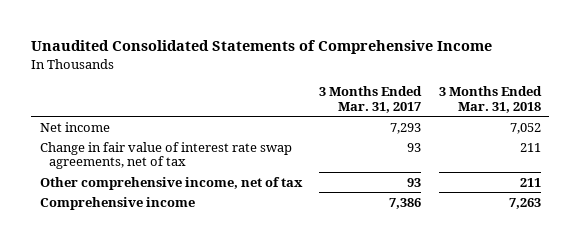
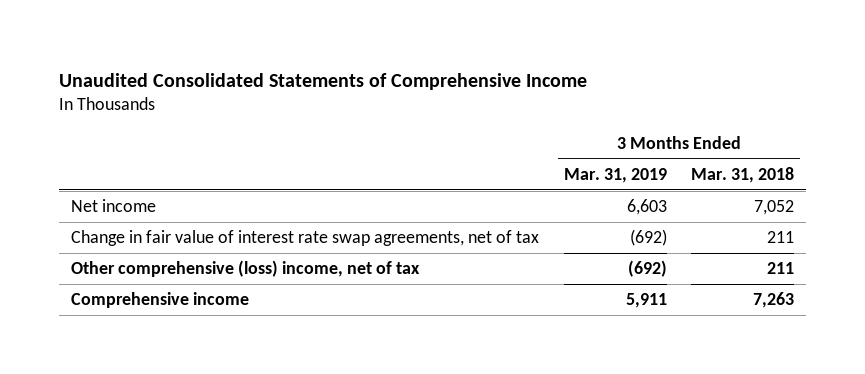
- | 3 Months Ended Mar. 31, 2017 | 3 Months Ended Mar. 31, 2018
+ | 3 Months Ended Mar. 31, 2019 | 3 Months Ended Mar. 31, 2018
- Other comprehensive income, net of tax | 93 | 211
+ Other comprehensive (loss) income, net of tax | (692) | 211

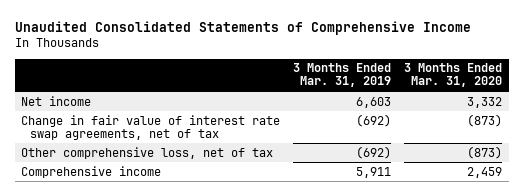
- | 3 Months Ended Mar. 31, 2019 | 3 Months Ended Mar. 31, 2018
+ | 3 Months Ended Mar. 31, 2019 | 3 Months Ended Mar. 31, 2020
- Other comprehensive (loss) income, net of tax | (692) | 211
+ Other comprehensive loss, net of tax | (692) | (873)

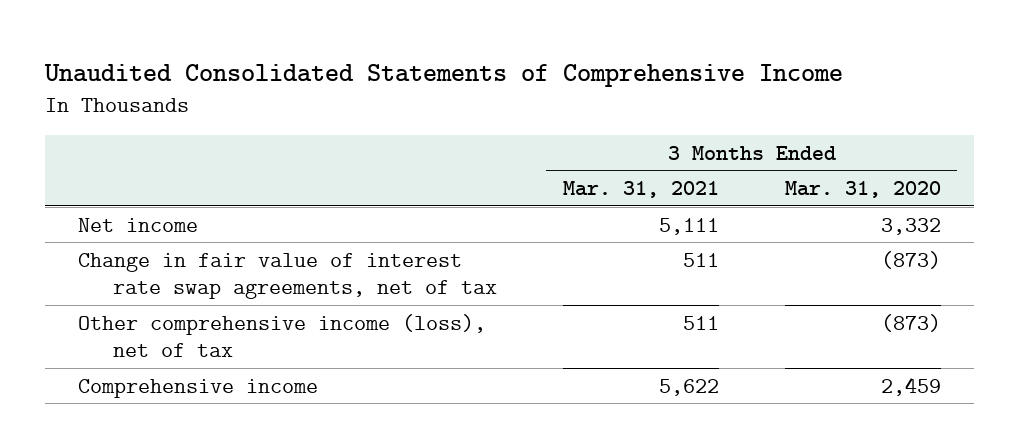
- | 3 Months Ended Mar. 31, 2019 | 3 Months Ended Mar. 31, 2020
+ | 3 Months Ended Mar. 31, 2021 | 3 Months Ended Mar. 31, 2020
- Other comprehensive loss, net of tax | (692) | (873)
+ Other comprehensive income (loss), net of tax | 511 | (873)

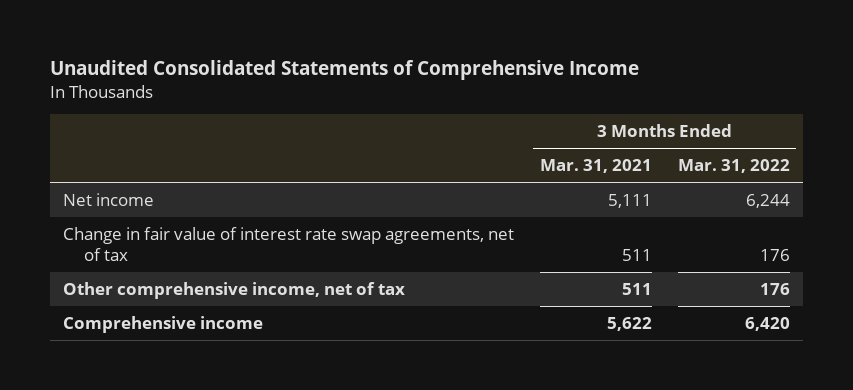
- | 3 Months Ended Mar. 31, 2021 | 3 Months Ended Mar. 31, 2020
+ | 3 Months Ended Mar. 31, 2021 | 3 Months Ended Mar. 31, 2022
- Other comprehensive income (loss), net of tax | 511 | (873)
+ Other comprehensive income, net of tax | 511 | 176

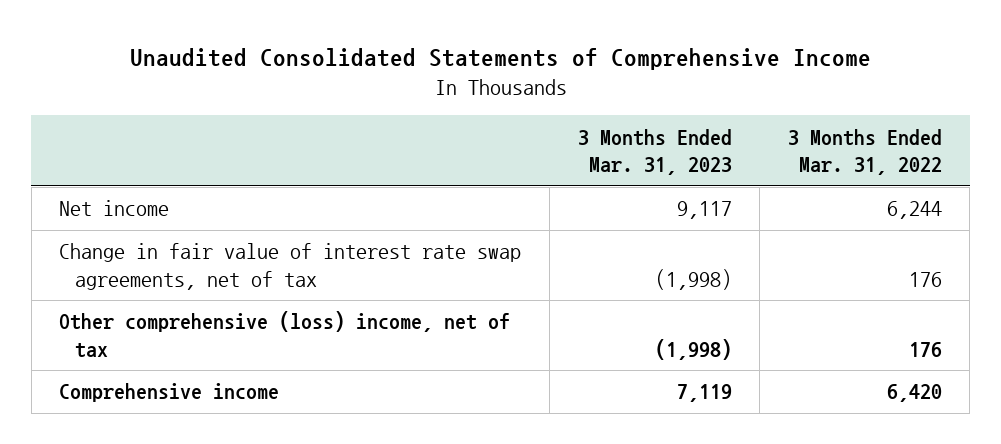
- | 3 Months Ended Mar. 31, 2021 | 3 Months Ended Mar. 31, 2022
+ | 3 Months Ended Mar. 31, 2023 | 3 Months Ended Mar. 31, 2022
- Other comprehensive income, net of tax | 511 | 176
+ Other comprehensive (loss) income, net of tax | (1,998) | 176

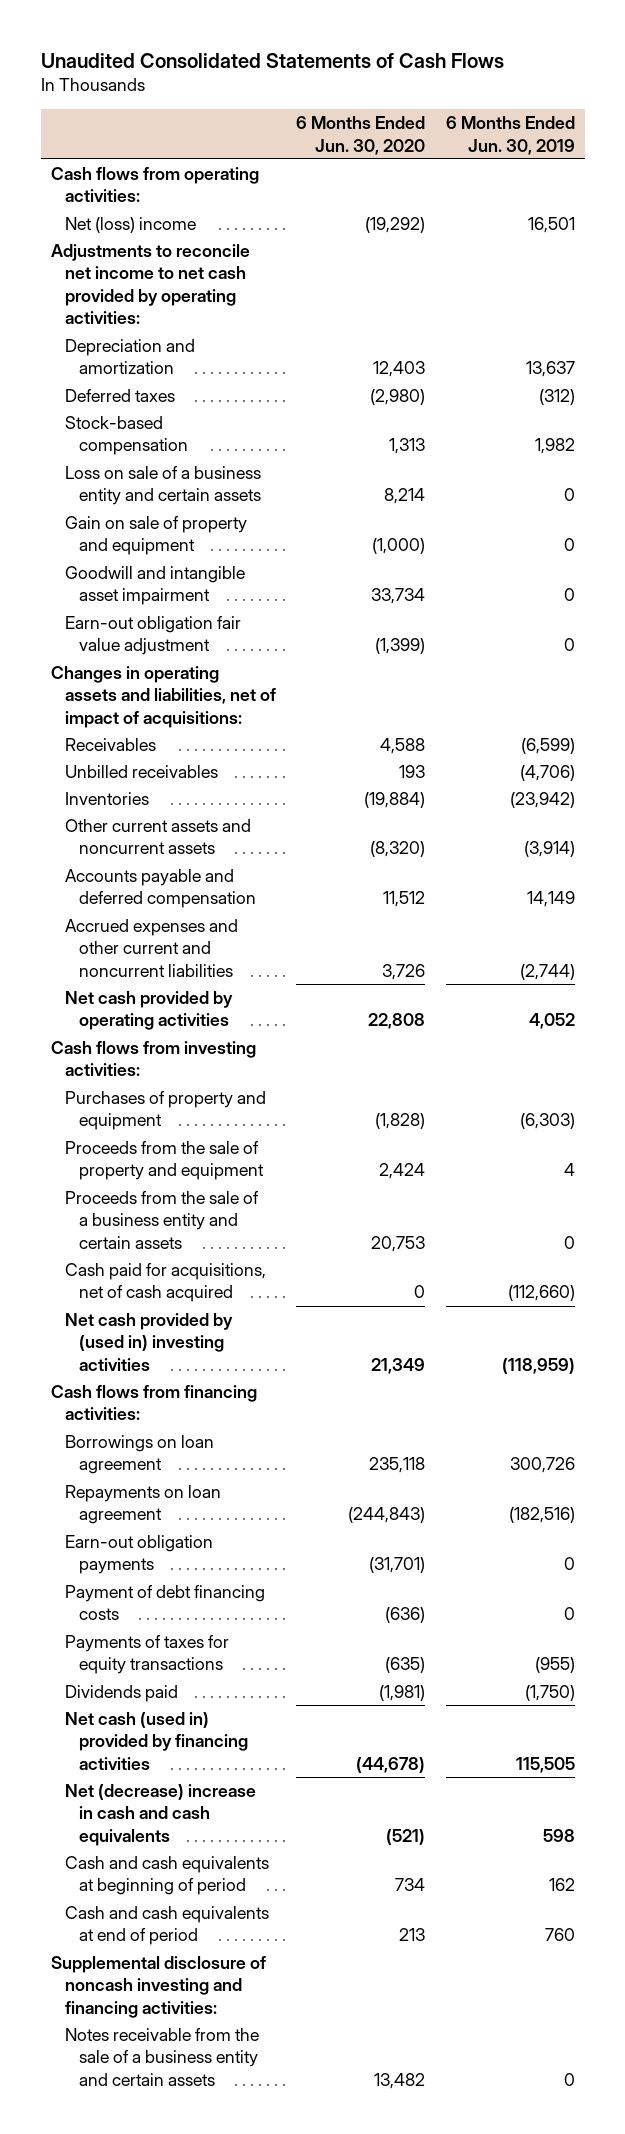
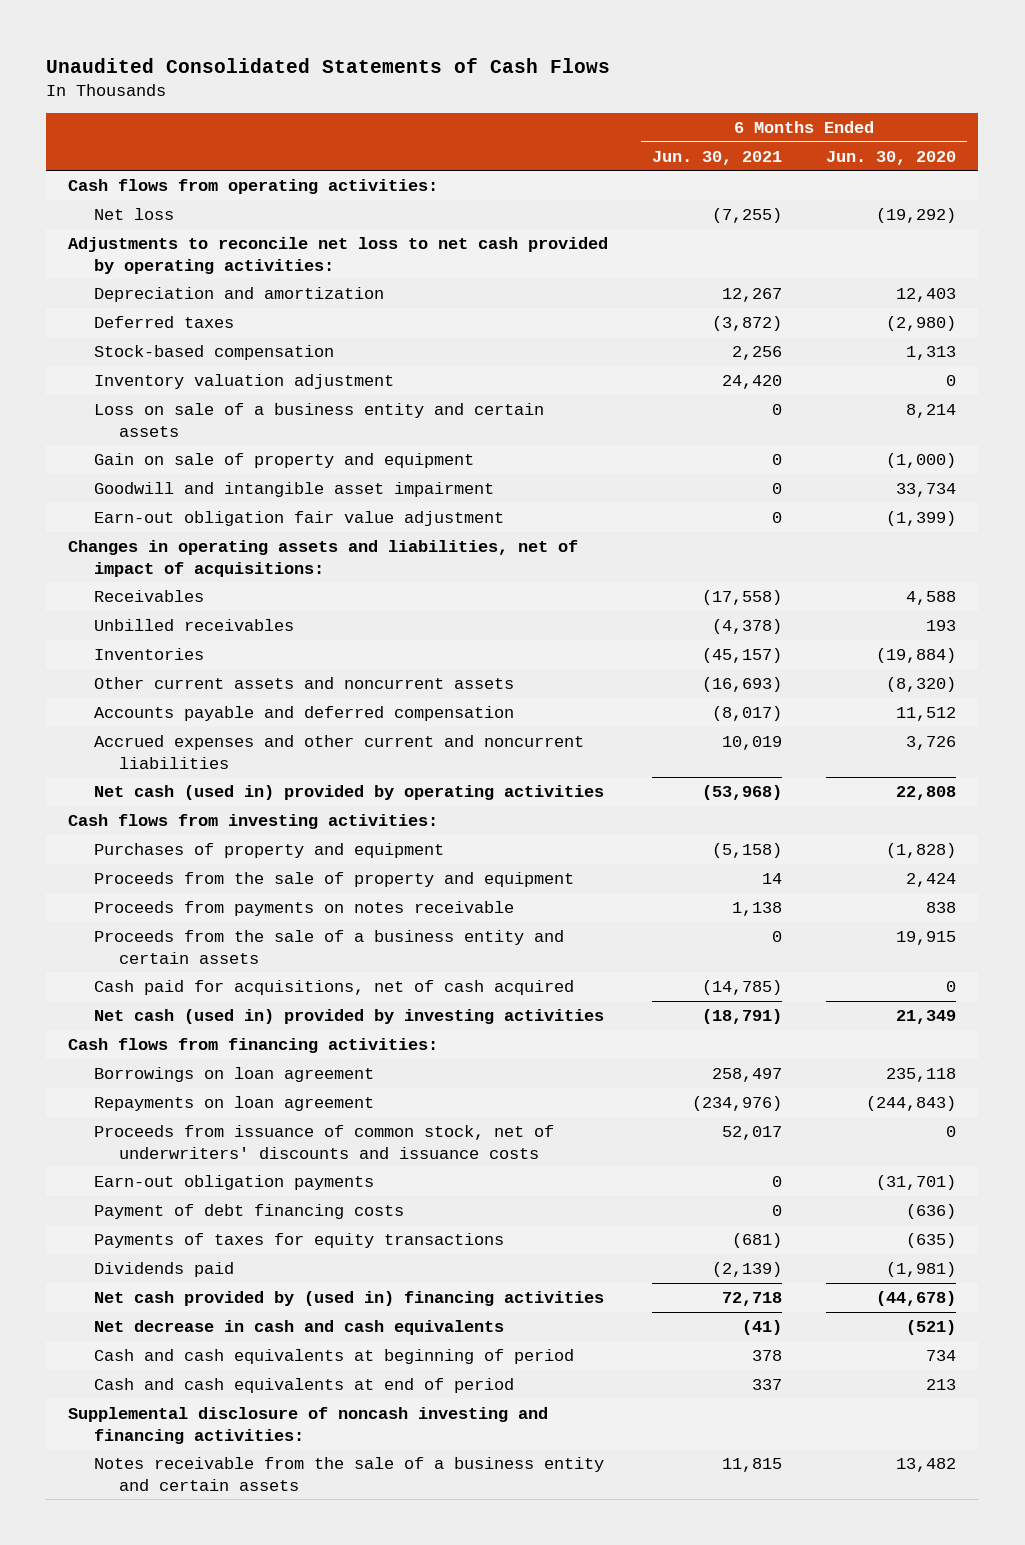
- | 6 Months Ended Jun. 30, 2020 | 6 Months Ended Jun. 30, 2019
+ | 6 Months Ended Jun. 30, 2021 | 6 Months Ended Jun. 30, 2020
- Net (loss) income | (19,292) | 16,501
- Adjustments to reconcile net income to net cash provided by operating activities:
+ Net loss | (7,255) | (19,292)
+ Adjustments to reconcile net loss to net cash provided by operating activities:
+ Inventory valuation adjustment | 24,420 | 0
- Net cash provided by operating activities | 22,808 | 4,052
+ Net cash (used in) provided by operating activities | (53,968) | 22,808
- Proceeds from the sale of a business entity and certain assets | 20,753 | 0
+ Proceeds from payments on notes receivable | 1,138 | 838
+ Proceeds from the sale of a business entity and certain assets | 0 | 19,915
- Net cash provided by (used in) investing activities | 21,349 | (118,959)
+ Net cash (used in) provided by investing activities | (18,791) | 21,349
+ Proceeds from issuance of common stock, net of underwriters' discounts and issuance costs | 52,017 | 0
- Net cash (used in) provided by financing activities | (44,678) | 115,505
- Net (decrease) increase in cash and cash equivalents | (521) | 598
+ Net cash provided by (used in) financing activities | 72,718 | (44,678)
+ Net decrease in cash and cash equivalents | (41) | (521)

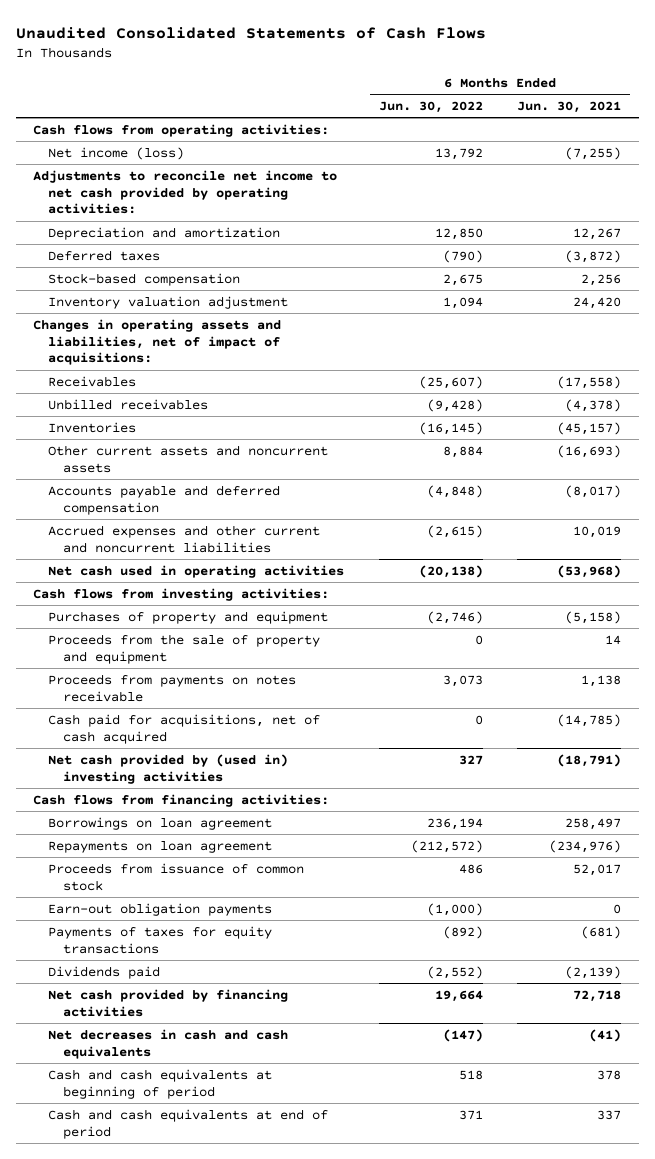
- | 6 Months Ended Jun. 30, 2021 | 6 Months Ended Jun. 30, 2020
+ | 6 Months Ended Jun. 30, 2022 | 6 Months Ended Jun. 30, 2021
- Net loss | (7,255) | (19,292)
- Adjustments to reconcile net loss to net cash provided by operating activities:
+ Net income (loss) | 13,792 | (7,255)
+ Adjustments to reconcile net income to net cash provided by operating activities:
- Loss on sale of a business entity and certain assets | 0 | 8,214
- Gain on sale of property and equipment | 0 | (1,000)
- Goodwill and intangible asset impairment | 0 | 33,734
- Earn-out obligation fair value adjustment | 0 | (1,399)
- Net cash (used in) provided by operating activities | (53,968) | 22,808
+ Net cash used in operating activities | (20,138) | (53,968)
- Proceeds from the sale of a business entity and certain assets | 0 | 19,915
- Net cash (used in) provided by investing activities | (18,791) | 21,349
+ Net cash provided by (used in) investing activities | 327 | (18,791)
- Proceeds from issuance of common stock, net of underwriters' discounts and issuance costs | 52,017 | 0
+ Proceeds from issuance of common stock | 486 | 52,017
- Payment of debt financing costs | 0 | (636)
- Net cash provided by (used in) financing activities | 72,718 | (44,678)
- Net decrease in cash and cash equivalents | (41) | (521)
+ Net cash provided by financing activities | 19,664 | 72,718
+ Net decreases in cash and cash equivalents | (147) | (41)
- Supplemental disclosure of noncash investing and financing activities:
- Notes receivable from the sale of a business entity and certain assets | 11,815 | 13,482

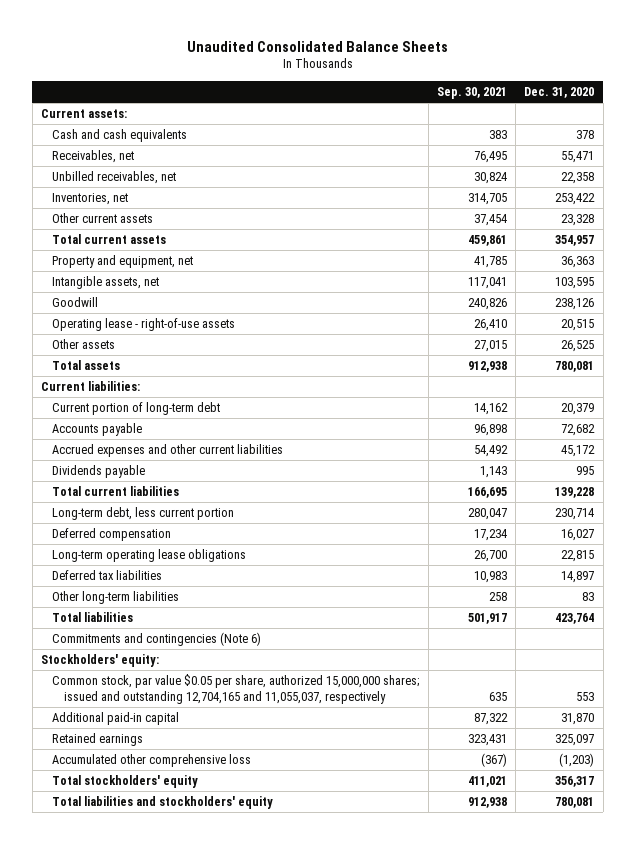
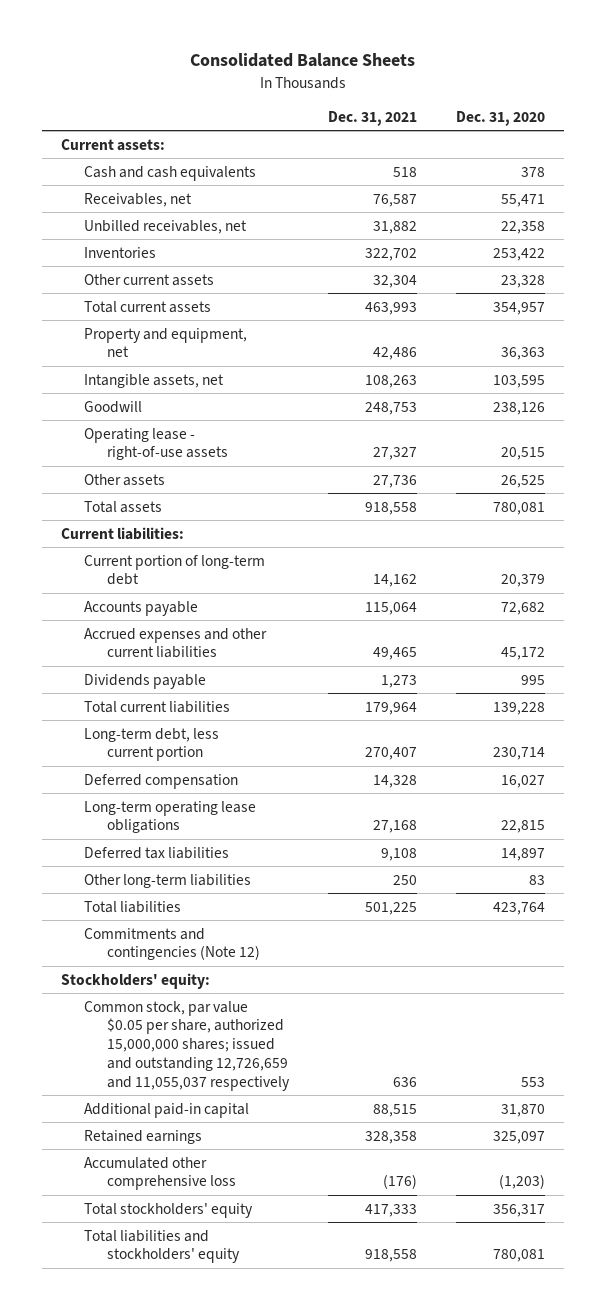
- Unaudited Consolidated Balance Sheets
+ Consolidated Balance Sheets
- | Sep. 30, 2021 | Dec. 31, 2020
+ | Dec. 31, 2021 | Dec. 31, 2020
- Inventories, net | 314,705 | 253,422
+ Inventories | 322,702 | 253,422
- Commitments and contingencies (Note 6)
+ Commitments and contingencies (Note 12)
- Common stock, par value $0.05 per share, authorized 15,000,000 shares; issued and outstanding 12,704,165 and 11,055,037, respectively | 635 | 553
+ Common stock, par value $0.05 per share, authorized 15,000,000 shares; issued and outstanding 12,726,659 and 11,055,037 respectively | 636 | 553

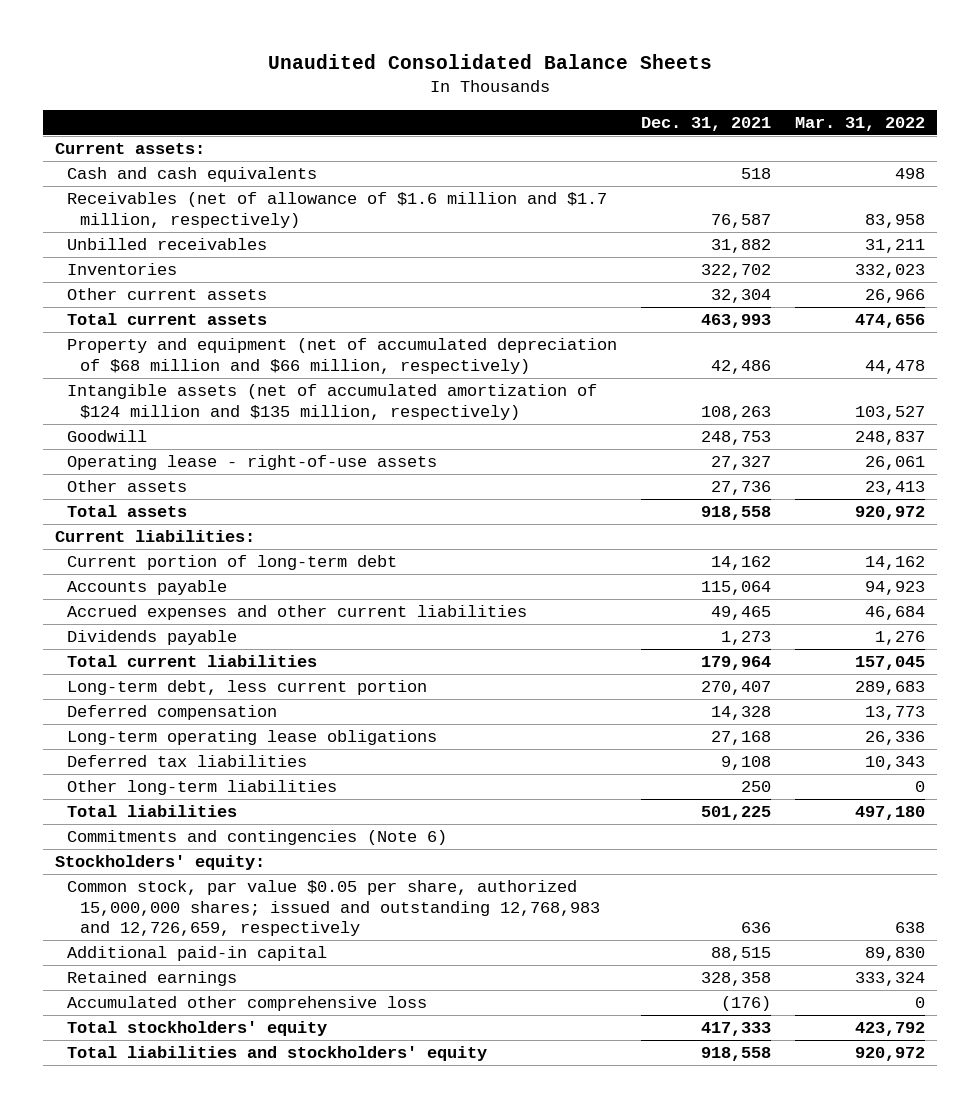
- Consolidated Balance Sheets
+ Unaudited Consolidated Balance Sheets
- | Dec. 31, 2021 | Dec. 31, 2020
+ | Dec. 31, 2021 | Mar. 31, 2022
- Receivables, net | 76,587 | 55,471
- Unbilled receivables, net | 31,882 | 22,358
+ Receivables (net of allowance of $1.6 million and $1.7 million, respectively) | 76,587 | 83,958
+ Unbilled receivables | 31,882 | 31,211
- Property and equipment, net | 42,486 | 36,363
- Intangible assets, net | 108,263 | 103,595
+ Property and equipment (net of accumulated depreciation of $68 million and $66 million, respectively) | 42,486 | 44,478
+ Intangible assets (net of accumulated amortization of $124 million and $135 million, respectively) | 108,263 | 103,527
- Commitments and contingencies (Note 12)
+ Commitments and contingencies (Note 6)
- Common stock, par value $0.05 per share, authorized 15,000,000 shares; issued and outstanding 12,726,659 and 11,055,037 respectively | 636 | 553
+ Common stock, par value $0.05 per share, authorized 15,000,000 shares; issued and outstanding 12,768,983 and 12,726,659, respectively | 636 | 638

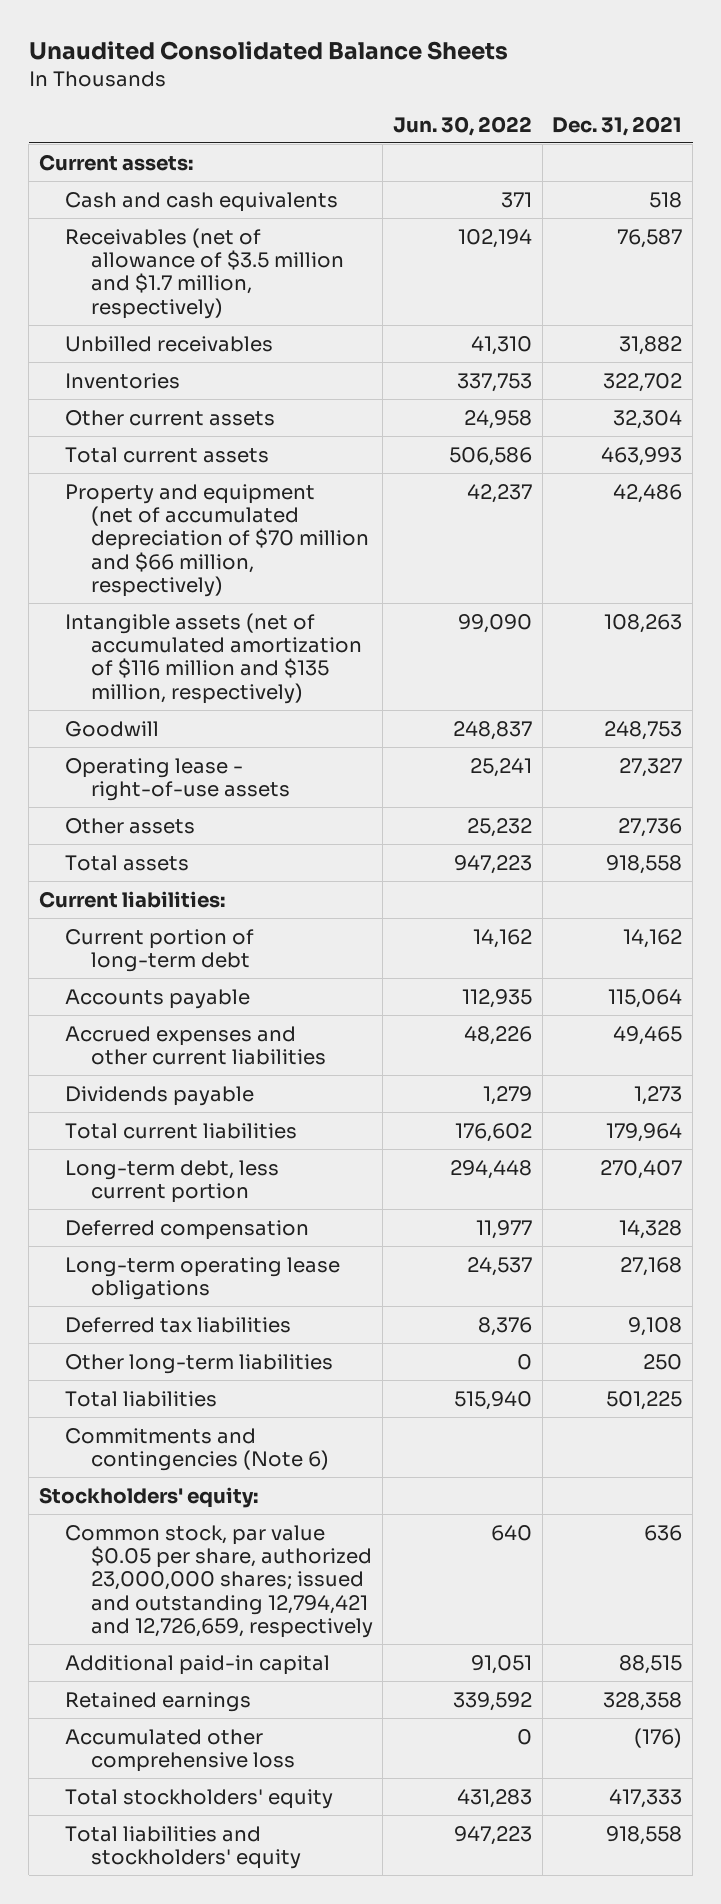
- | Dec. 31, 2021 | Mar. 31, 2022
+ | Jun. 30, 2022 | Dec. 31, 2021
- Receivables (net of allowance of $1.6 million and $1.7 million, respectively) | 76,587 | 83,958
+ Receivables (net of allowance of $3.5 million and $1.7 million, respectively) | 102,194 | 76,587
- Property and equipment (net of accumulated depreciation of $68 million and $66 million, respectively) | 42,486 | 44,478
- Intangible assets (net of accumulated amortization of $124 million and $135 million, respectively) | 108,263 | 103,527
+ Property and equipment (net of accumulated depreciation of $70 million and $66 million, respectively) | 42,237 | 42,486
+ Intangible assets (net of accumulated amortization of $116 million and $135 million, respectively) | 99,090 | 108,263
- Common stock, par value $0.05 per share, authorized 15,000,000 shares; issued and outstanding 12,768,983 and 12,726,659, respectively | 636 | 638
+ Common stock, par value $0.05 per share, authorized 23,000,000 shares; issued and outstanding 12,794,421 and 12,726,659, respectively | 640 | 636

